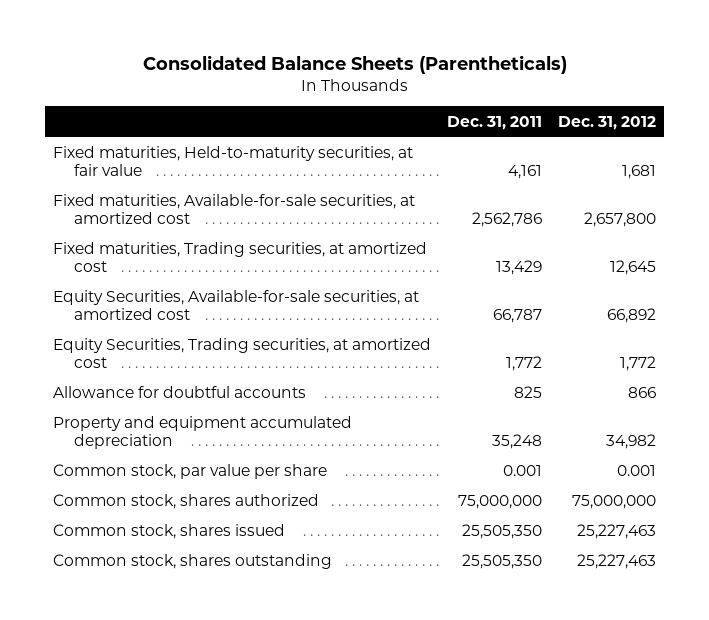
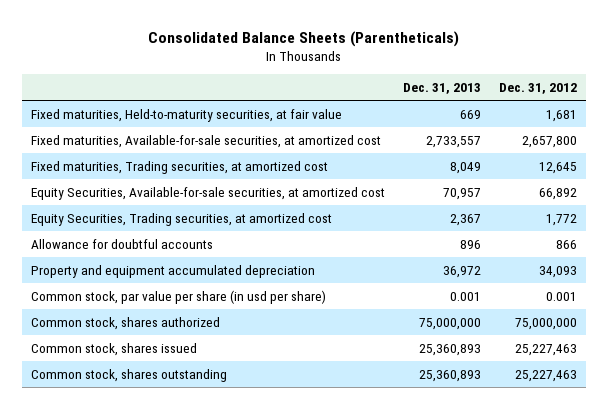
- | Dec. 31, 2011 | Dec. 31, 2012
+ | Dec. 31, 2013 | Dec. 31, 2012
- Property and equipment accumulated depreciation | 35,248 | 34,982
- Common stock, par value per share | 0.001 | 0.001
+ Property and equipment accumulated depreciation | 36,972 | 34,093
+ Common stock, par value per share (in usd per share) | 0.001 | 0.001

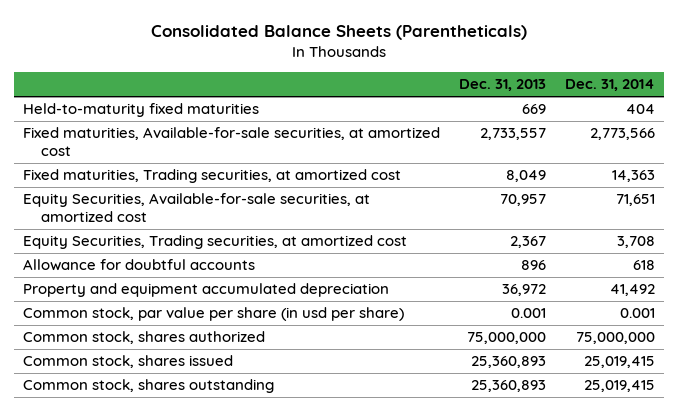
- | Dec. 31, 2013 | Dec. 31, 2012
+ | Dec. 31, 2013 | Dec. 31, 2014
- Fixed maturities, Held-to-maturity securities, at fair value | 669 | 1,681
+ Held-to-maturity fixed maturities | 669 | 404

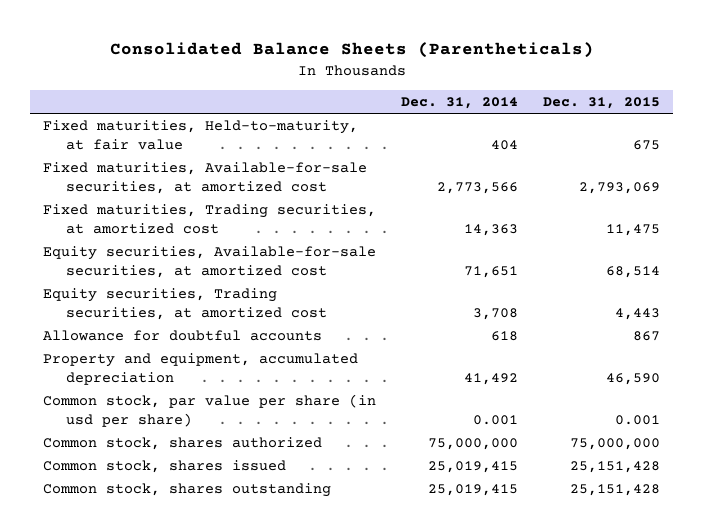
- | Dec. 31, 2013 | Dec. 31, 2014
+ | Dec. 31, 2014 | Dec. 31, 2015
- Held-to-maturity fixed maturities | 669 | 404
+ Fixed maturities, Held-to-maturity, at fair value | 404 | 675
- Equity Securities, Available-for-sale securities, at amortized cost | 70,957 | 71,651
- Equity Securities, Trading securities, at amortized cost | 2,367 | 3,708
+ Equity securities, Available-for-sale securities, at amortized cost | 71,651 | 68,514
+ Equity securities, Trading securities, at amortized cost | 3,708 | 4,443
- Property and equipment accumulated depreciation | 36,972 | 41,492
+ Property and equipment, accumulated depreciation | 41,492 | 46,590

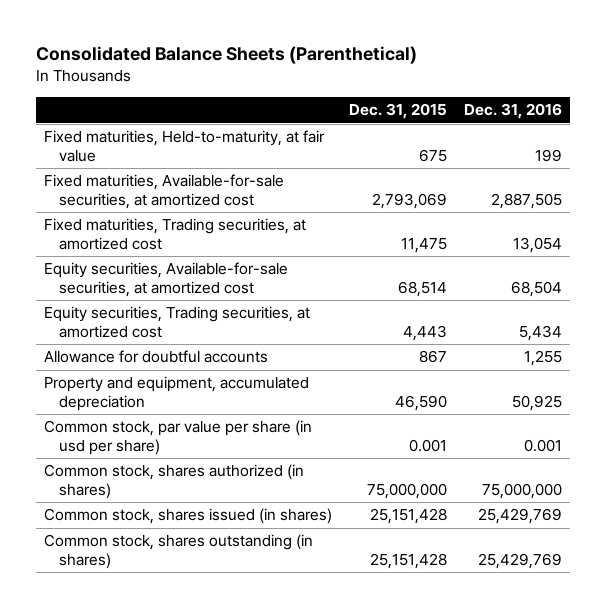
- Consolidated Balance Sheets (Parentheticals)
+ Consolidated Balance Sheets (Parenthetical)
- | Dec. 31, 2014 | Dec. 31, 2015
+ | Dec. 31, 2015 | Dec. 31, 2016
- Common stock, shares authorized | 75,000,000 | 75,000,000
- Common stock, shares issued | 25,019,415 | 25,151,428
- Common stock, shares outstanding | 25,019,415 | 25,151,428
+ Common stock, shares authorized (in shares) | 75,000,000 | 75,000,000
+ Common stock, shares issued (in shares) | 25,151,428 | 25,429,769
+ Common stock, shares outstanding (in shares) | 25,151,428 | 25,429,769

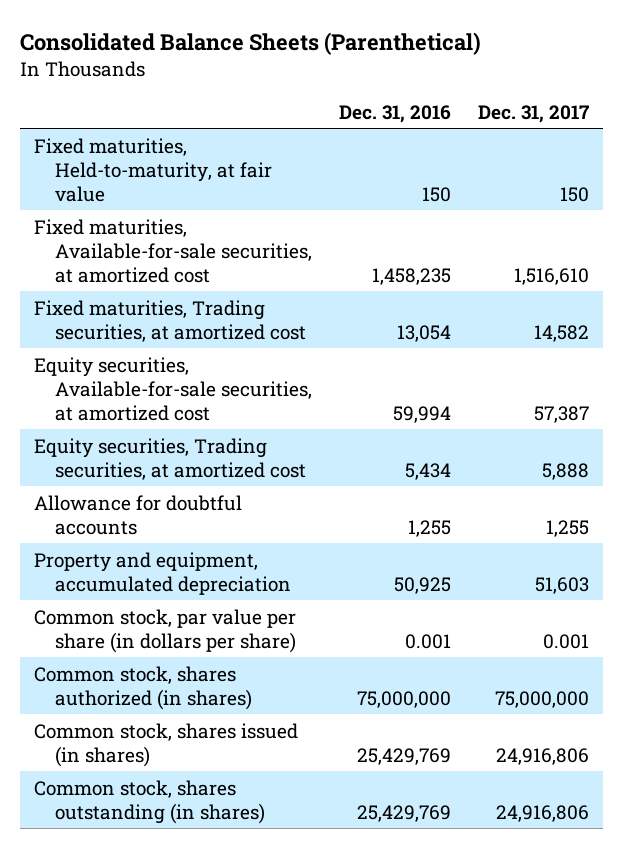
- | Dec. 31, 2015 | Dec. 31, 2016
+ | Dec. 31, 2016 | Dec. 31, 2017
- Fixed maturities, Held-to-maturity, at fair value | 675 | 199
- Fixed maturities, Available-for-sale securities, at amortized cost | 2,793,069 | 2,887,505
+ Fixed maturities, Held-to-maturity, at fair value | 150 | 150
+ Fixed maturities, Available-for-sale securities, at amortized cost | 1,458,235 | 1,516,610
- Equity securities, Available-for-sale securities, at amortized cost | 68,514 | 68,504
+ Equity securities, Available-for-sale securities, at amortized cost | 59,994 | 57,387
- Common stock, par value per share (in usd per share) | 0.001 | 0.001
+ Common stock, par value per share (in dollars per share) | 0.001 | 0.001

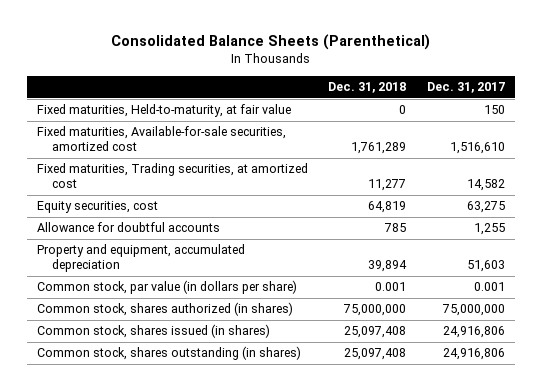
- | Dec. 31, 2016 | Dec. 31, 2017
+ | Dec. 31, 2018 | Dec. 31, 2017
- Fixed maturities, Available-for-sale securities, at amortized cost | 1,458,235 | 1,516,610
+ Fixed maturities, Available-for-sale securities, amortized cost | 1,761,289 | 1,516,610
- Equity securities, Available-for-sale securities, at amortized cost | 59,994 | 57,387
- Equity securities, Trading securities, at amortized cost | 5,434 | 5,888
+ Equity securities, cost | 64,819 | 63,275
- Common stock, par value per share (in dollars per share) | 0.001 | 0.001
+ Common stock, par value (in dollars per share) | 0.001 | 0.001

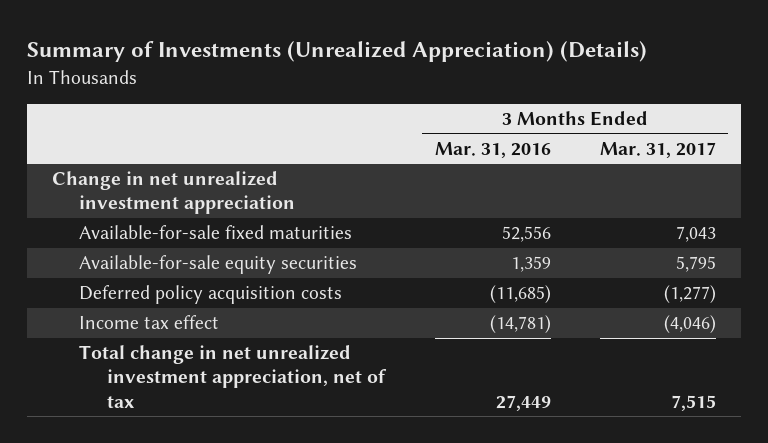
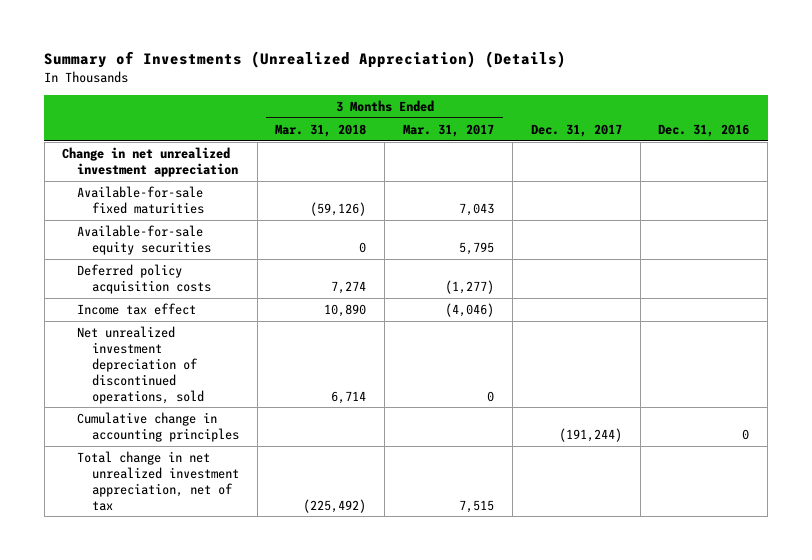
- | 3 Months Ended Mar. 31, 2016 | 3 Months Ended Mar. 31, 2017
+ | 3 Months Ended Mar. 31, 2018 | 3 Months Ended Mar. 31, 2017 | Dec. 31, 2017 | Dec. 31, 2016
+ Net unrealized investment depreciation of discontinued operations, sold | 6,714 | 0 | |
+ Cumulative change in accounting principles | | | (191,244) | 0

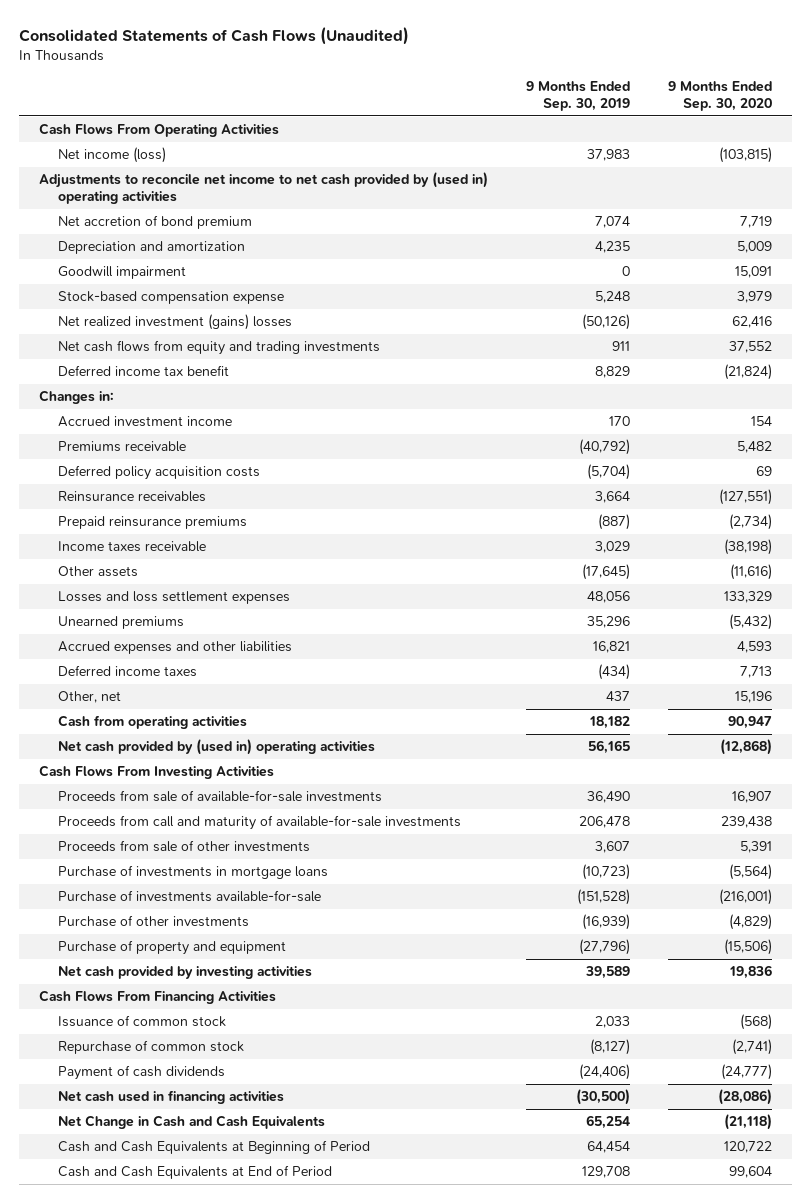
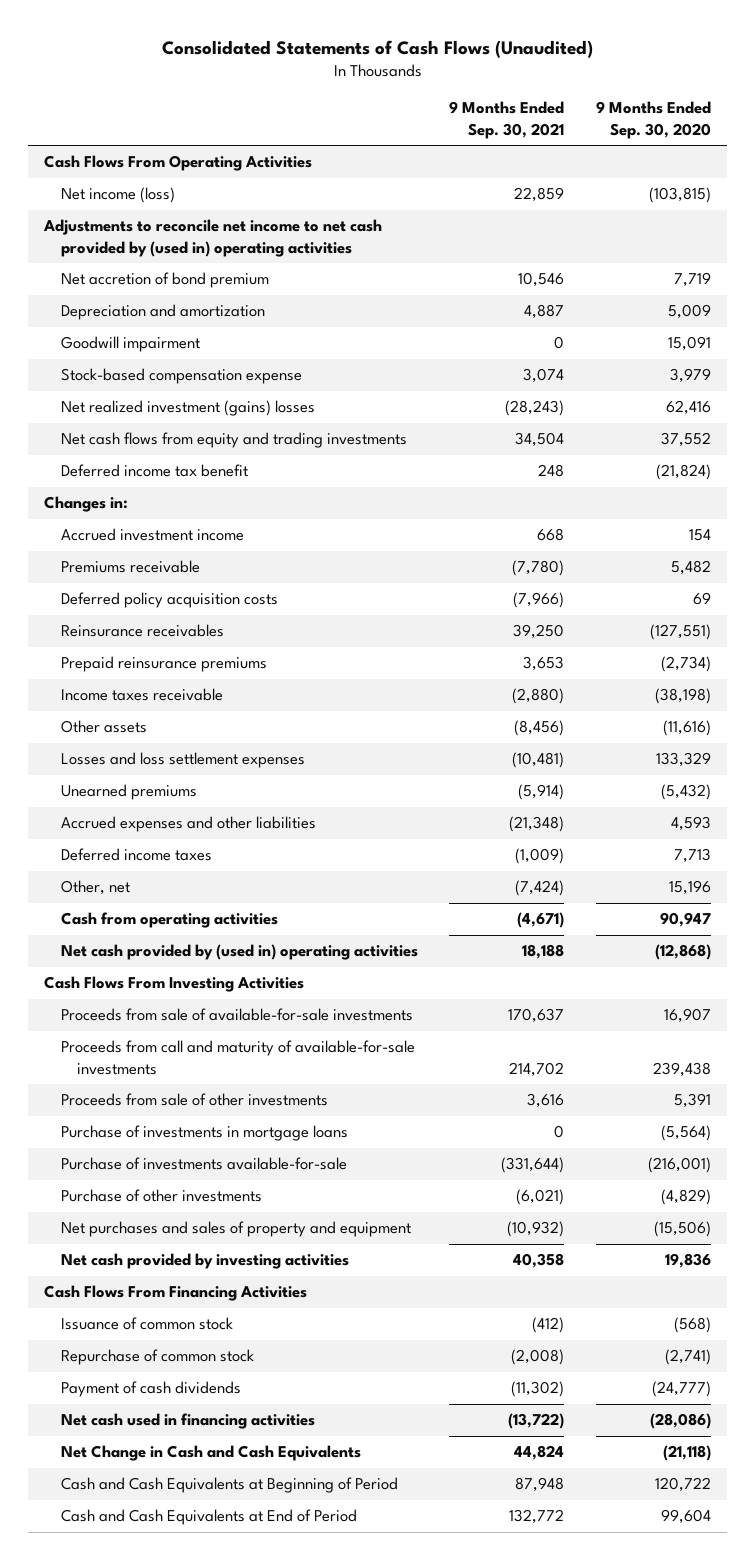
- | 9 Months Ended Sep. 30, 2019 | 9 Months Ended Sep. 30, 2020
+ | 9 Months Ended Sep. 30, 2021 | 9 Months Ended Sep. 30, 2020
- Purchase of property and equipment | (27,796) | (15,506)
+ Net purchases and sales of property and equipment | (10,932) | (15,506)

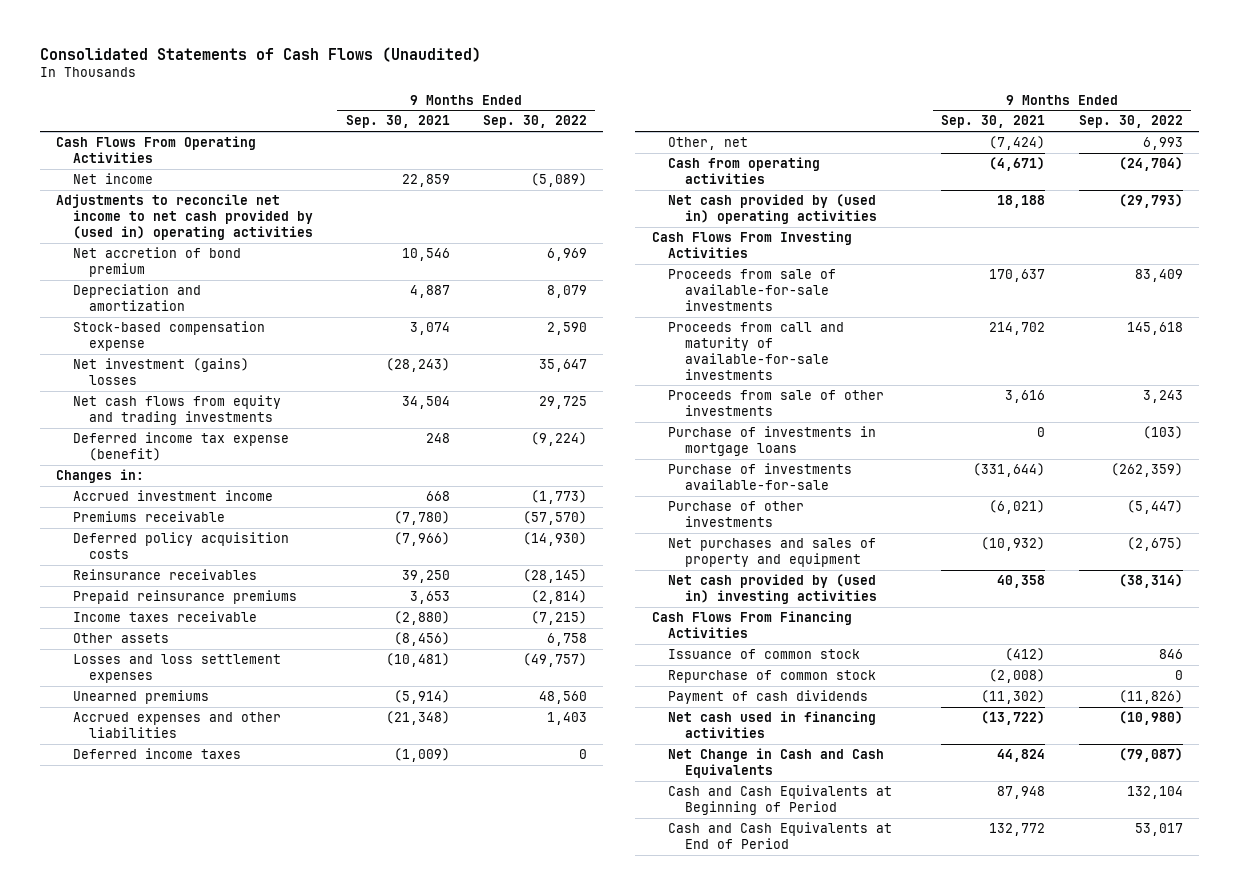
- | 9 Months Ended Sep. 30, 2021 | 9 Months Ended Sep. 30, 2020
+ | 9 Months Ended Sep. 30, 2021 | 9 Months Ended Sep. 30, 2022
- Net income (loss) | 22,859 | (103,815)
+ Net income | 22,859 | (5,089)
- Goodwill impairment | 0 | 15,091
- Net realized investment (gains) losses | (28,243) | 62,416
+ Net investment (gains) losses | (28,243) | 35,647
- Deferred income tax benefit | 248 | (21,824)
+ Deferred income tax expense (benefit) | 248 | (9,224)
- Net cash provided by investing activities | 40,358 | 19,836
+ Net cash provided by (used in) investing activities | 40,358 | (38,314)

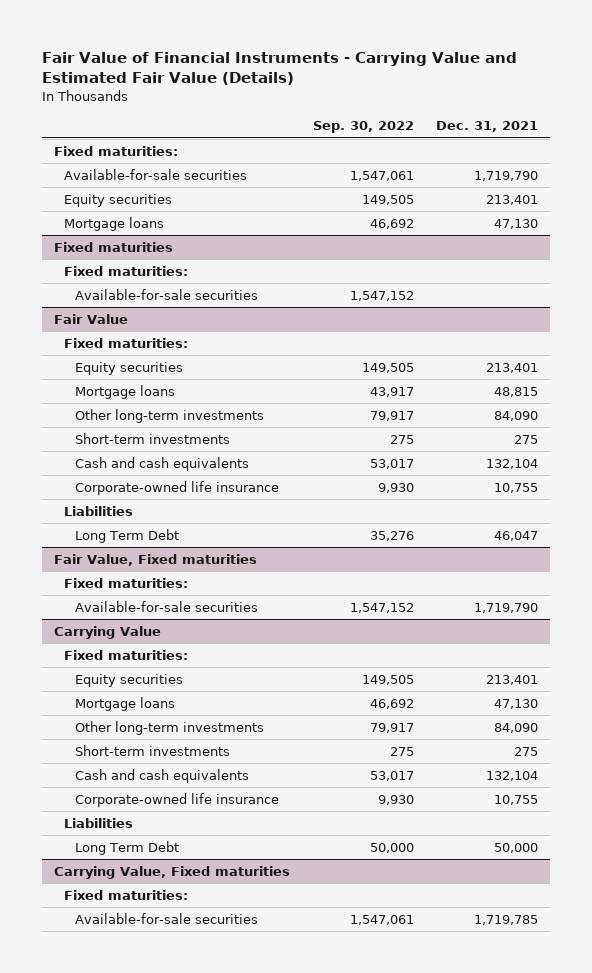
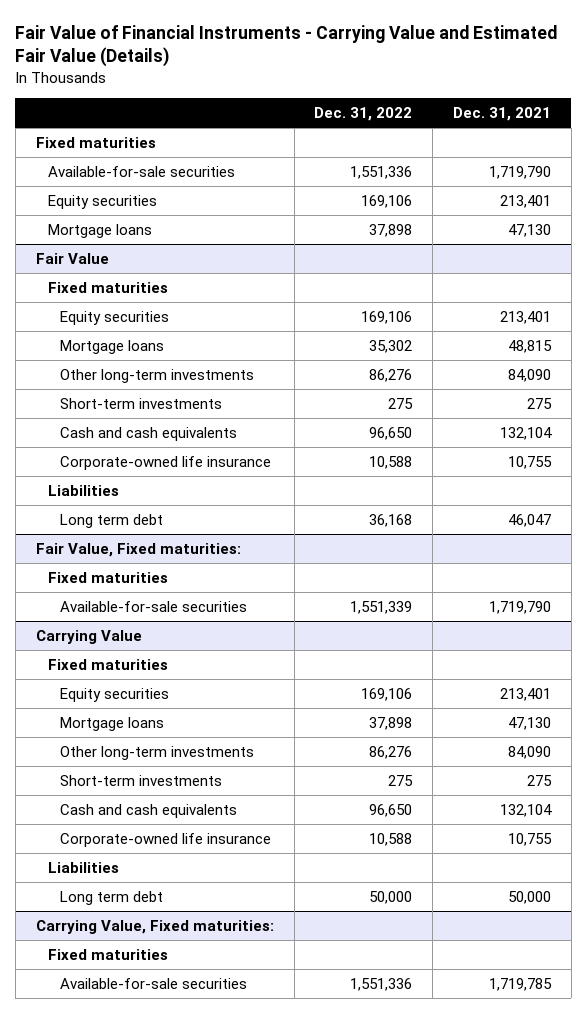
- | Sep. 30, 2022 | Dec. 31, 2021
+ | Dec. 31, 2022 | Dec. 31, 2021
- Fixed maturities:
+ Fixed maturities
- Fixed maturities
- Fixed maturities:
- Available-for-sale securities | 1,547,152 |
@ Fair Value
- Fixed maturities:
+ Fixed maturities
- Long Term Debt | 35,276 | 46,047
- Fair Value, Fixed maturities
- Fixed maturities:
@ Fair Value
+ Long term debt | 36,168 | 46,047
+ Fair Value, Fixed maturities:
+ Fixed maturities
@ Carrying Value
- Fixed maturities:
+ Fixed maturities
- Long Term Debt | 50,000 | 50,000
- Carrying Value, Fixed maturities
- Fixed maturities:
@ Carrying Value
+ Long term debt | 50,000 | 50,000
+ Carrying Value, Fixed maturities:
+ Fixed maturities

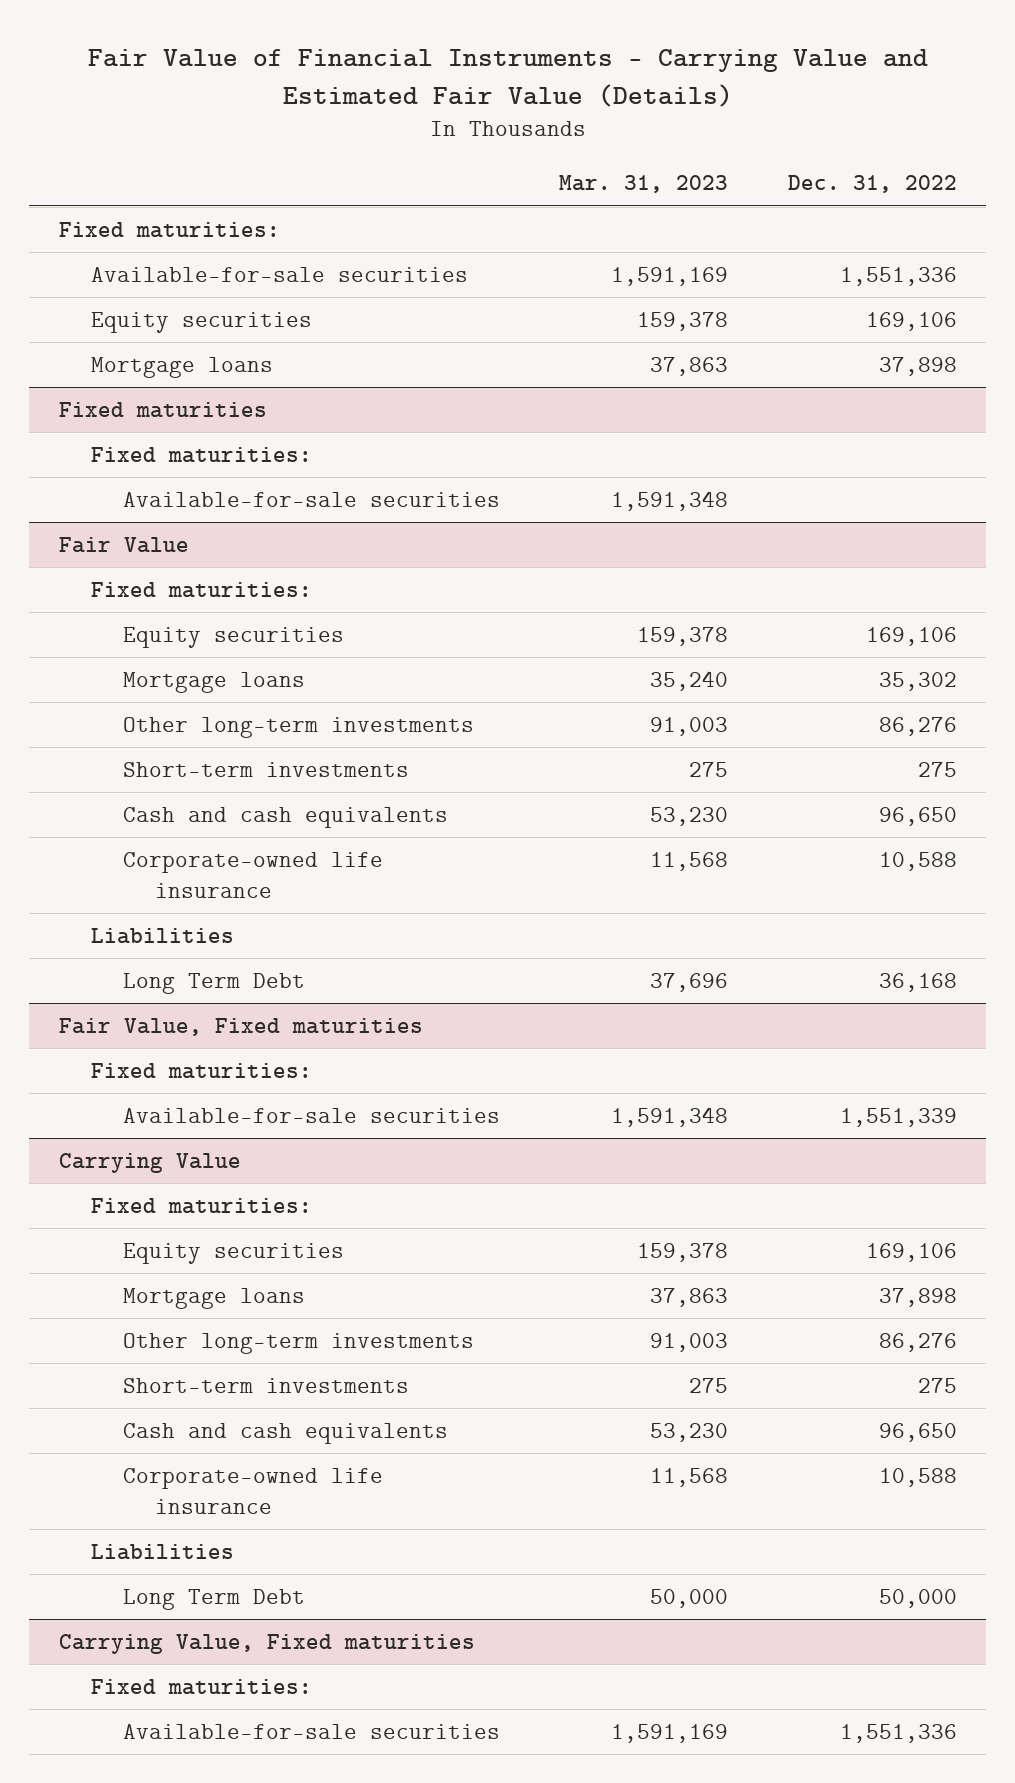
- | Dec. 31, 2022 | Dec. 31, 2021
+ | Mar. 31, 2023 | Dec. 31, 2022
- Fixed maturities
+ Fixed maturities:
+ Fixed maturities
+ Fixed maturities:
+ Available-for-sale securities | 1,591,348 |
@ Fair Value
- Fixed maturities
+ Fixed maturities:
- Long term debt | 36,168 | 46,047
- Fair Value, Fixed maturities:
- Fixed maturities
@ Fair Value
+ Long Term Debt | 37,696 | 36,168
+ Fair Value, Fixed maturities
+ Fixed maturities:
@ Carrying Value
- Fixed maturities
+ Fixed maturities:
- Long term debt | 50,000 | 50,000
- Carrying Value, Fixed maturities:
- Fixed maturities
@ Carrying Value
+ Long Term Debt | 50,000 | 50,000
+ Carrying Value, Fixed maturities
+ Fixed maturities:

